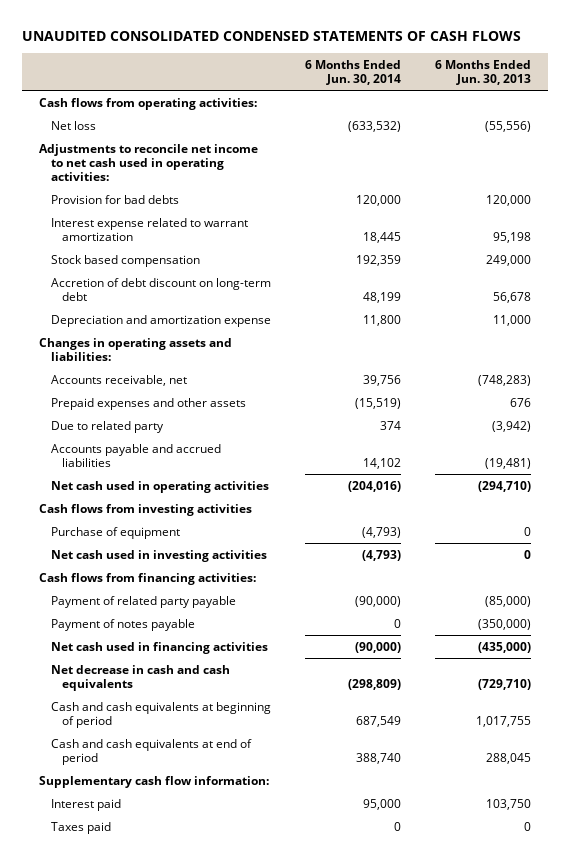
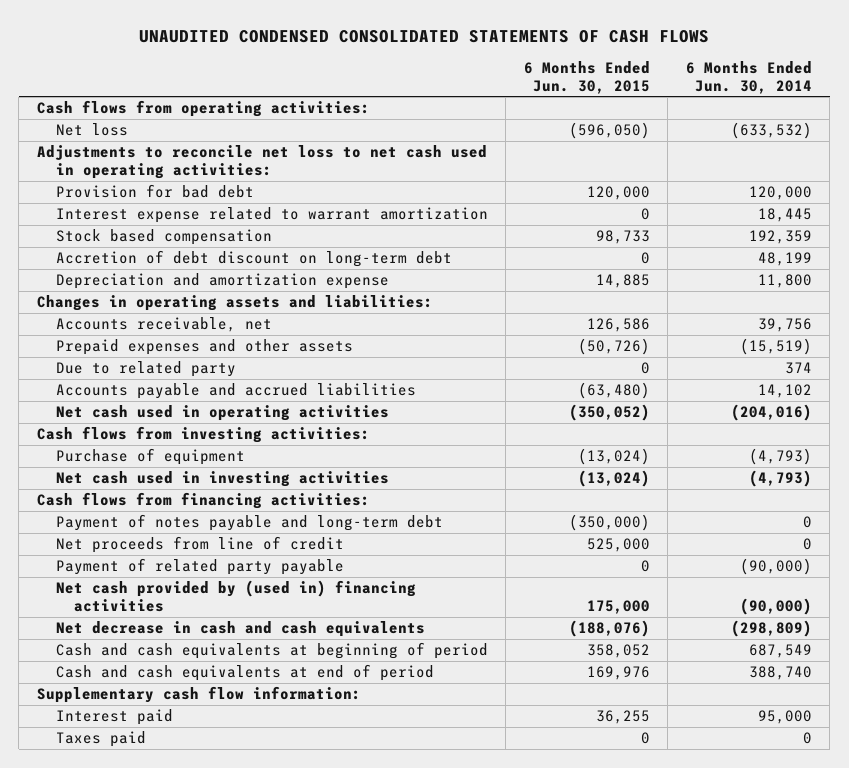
- UNAUDITED CONSOLIDATED CONDENSED STATEMENTS OF CASH FLOWS
+ UNAUDITED CONDENSED CONSOLIDATED STATEMENTS OF CASH FLOWS
- | 6 Months Ended Jun. 30, 2014 | 6 Months Ended Jun. 30, 2013
+ | 6 Months Ended Jun. 30, 2015 | 6 Months Ended Jun. 30, 2014
- Adjustments to reconcile net income to net cash used in operating activities:
- Provision for bad debts | 120,000 | 120,000
+ Adjustments to reconcile net loss to net cash used in operating activities:
+ Provision for bad debt | 120,000 | 120,000
- Cash flows from investing activities
+ Cash flows from investing activities:
+ Payment of notes payable and long-term debt | (350,000) | 0
+ Net proceeds from line of credit | 525,000 | 0
- Payment of notes payable | 0 | (350,000)
- Net cash used in financing activities | (90,000) | (435,000)
+ Net cash provided by (used in) financing activities | 175,000 | (90,000)

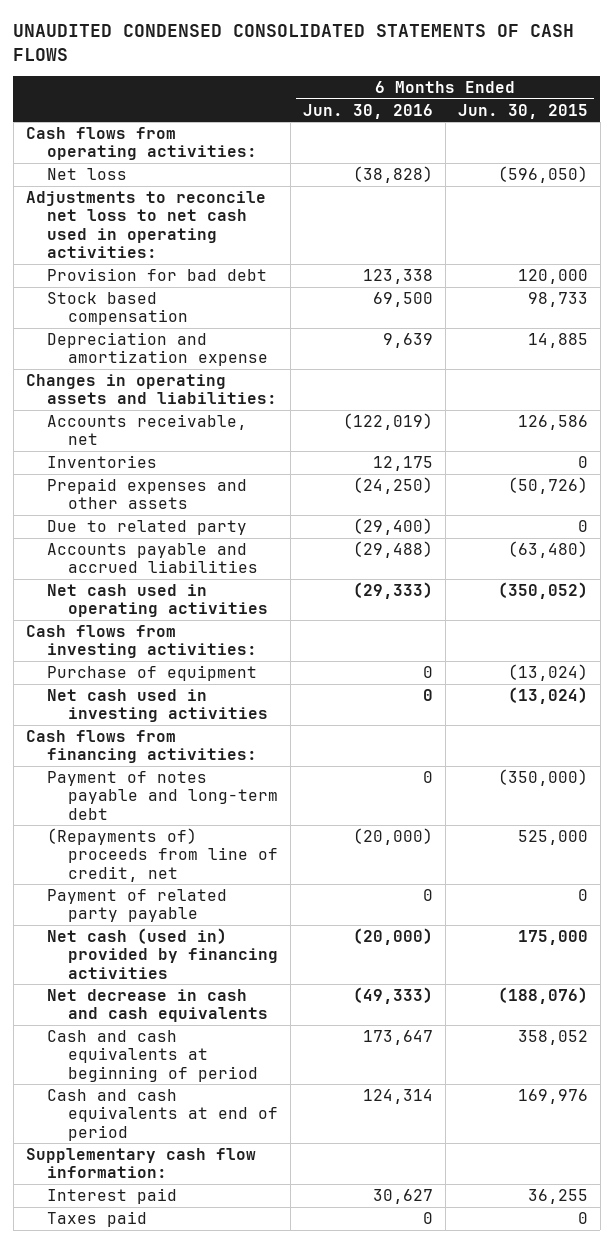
- | 6 Months Ended Jun. 30, 2015 | 6 Months Ended Jun. 30, 2014
+ | 6 Months Ended Jun. 30, 2016 | 6 Months Ended Jun. 30, 2015
- Interest expense related to warrant amortization | 0 | 18,445
- Accretion of debt discount on long-term debt | 0 | 48,199
+ Inventories | 12,175 | 0
- Net proceeds from line of credit | 525,000 | 0
+ (Repayments of) proceeds from line of credit, net | (20,000) | 525,000
- Net cash provided by (used in) financing activities | 175,000 | (90,000)
+ Net cash (used in) provided by financing activities | (20,000) | 175,000

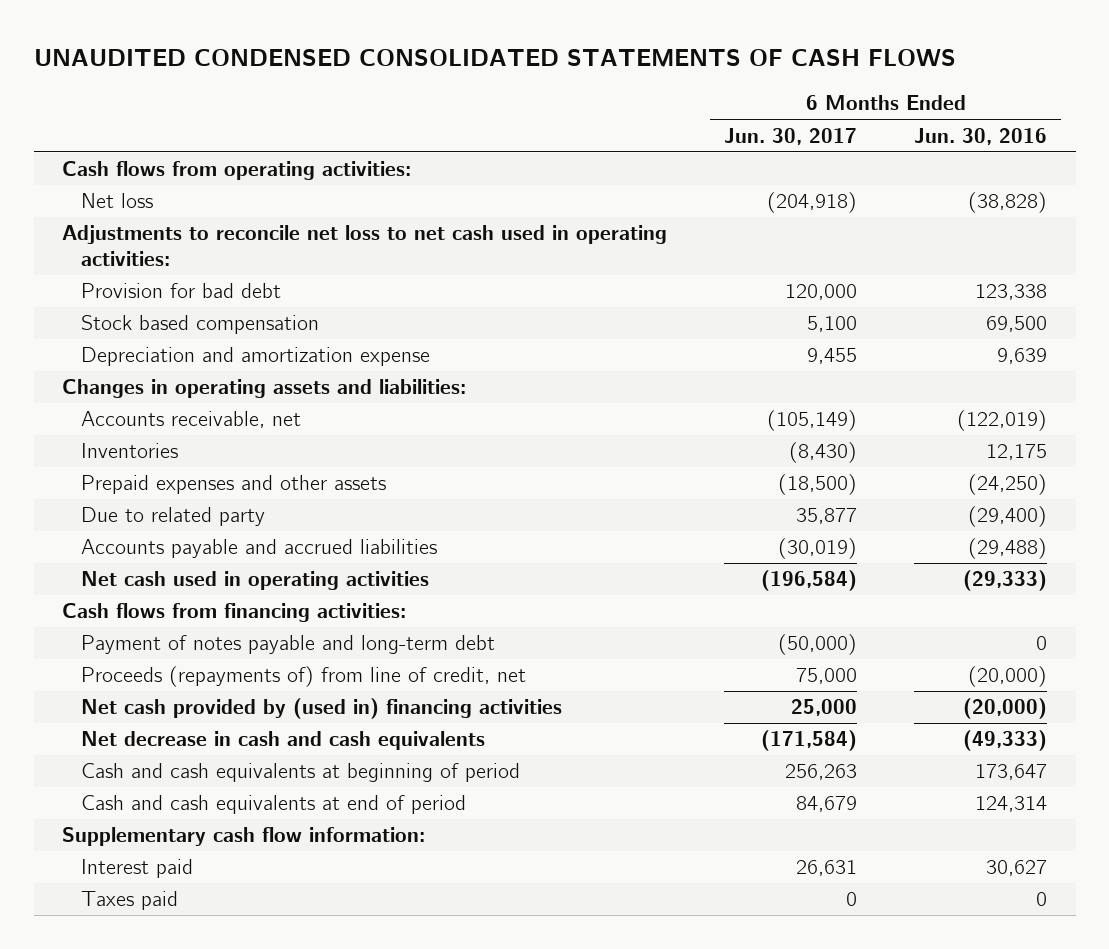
- | 6 Months Ended Jun. 30, 2016 | 6 Months Ended Jun. 30, 2015
+ | 6 Months Ended Jun. 30, 2017 | 6 Months Ended Jun. 30, 2016
- Cash flows from investing activities:
- Purchase of equipment | 0 | (13,024)
- Net cash used in investing activities | 0 | (13,024)
- (Repayments of) proceeds from line of credit, net | (20,000) | 525,000
- Payment of related party payable | 0 | 0
- Net cash (used in) provided by financing activities | (20,000) | 175,000
+ Proceeds (repayments of) from line of credit, net | 75,000 | (20,000)
+ Net cash provided by (used in) financing activities | 25,000 | (20,000)

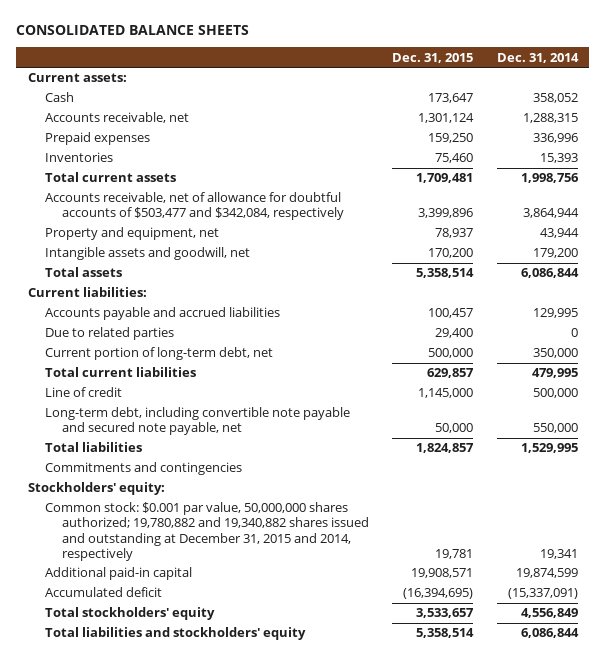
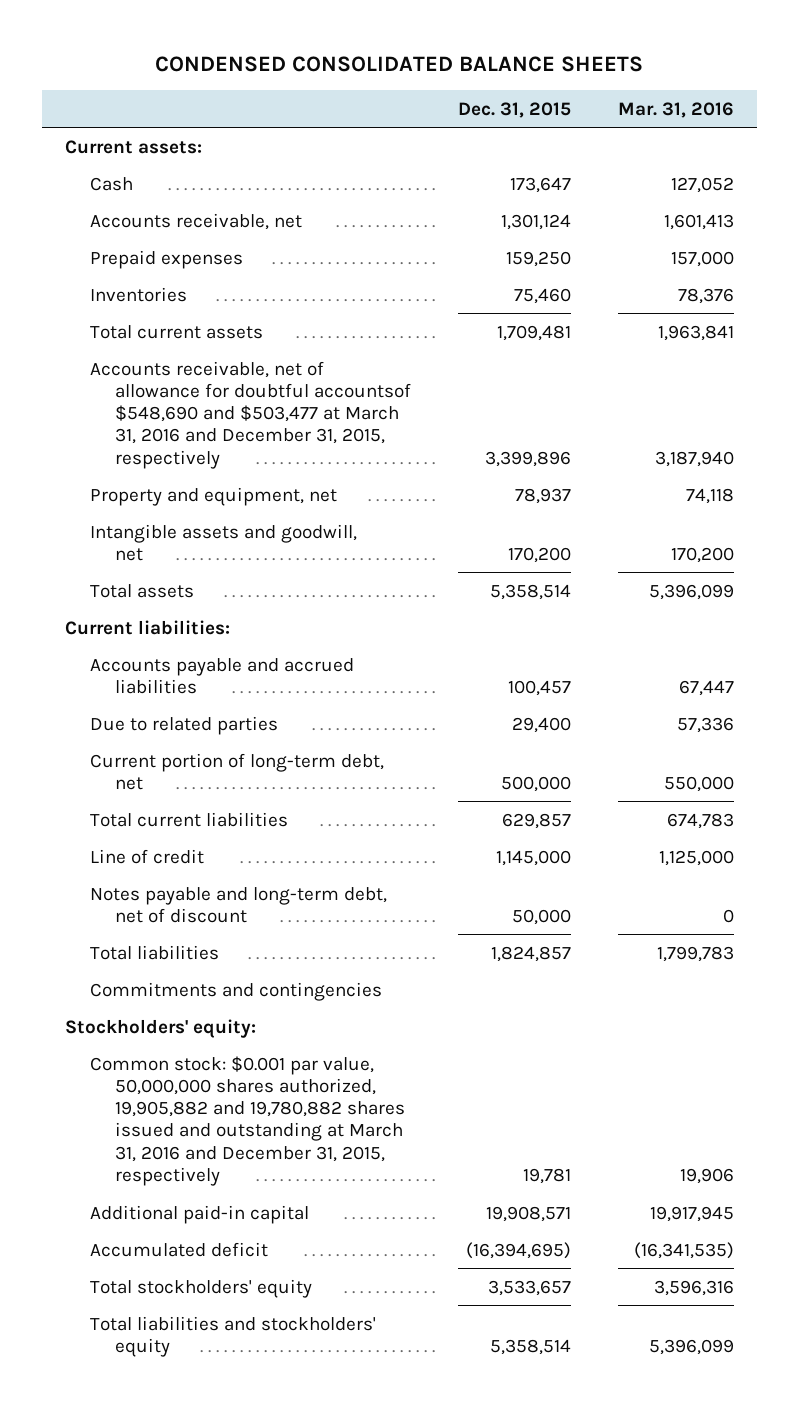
- CONSOLIDATED BALANCE SHEETS
+ CONDENSED CONSOLIDATED BALANCE SHEETS
- | Dec. 31, 2015 | Dec. 31, 2014
+ | Dec. 31, 2015 | Mar. 31, 2016
- Accounts receivable, net of allowance for doubtful accounts of $503,477 and $342,084, respectively | 3,399,896 | 3,864,944
+ Accounts receivable, net of allowance for doubtful accountsof $548,690 and $503,477 at March 31, 2016 and December 31, 2015, respectively | 3,399,896 | 3,187,940
- Long-term debt, including convertible note payable and secured note payable, net | 50,000 | 550,000
+ Notes payable and long-term debt, net of discount | 50,000 | 0
- Common stock: $0.001 par value, 50,000,000 shares authorized; 19,780,882 and 19,340,882 shares issued and outstanding at December 31, 2015 and 2014, respectively | 19,781 | 19,341
+ Common stock: $0.001 par value, 50,000,000 shares authorized, 19,905,882 and 19,780,882 shares issued and outstanding at March 31, 2016 and December 31, 2015, respectively | 19,781 | 19,906

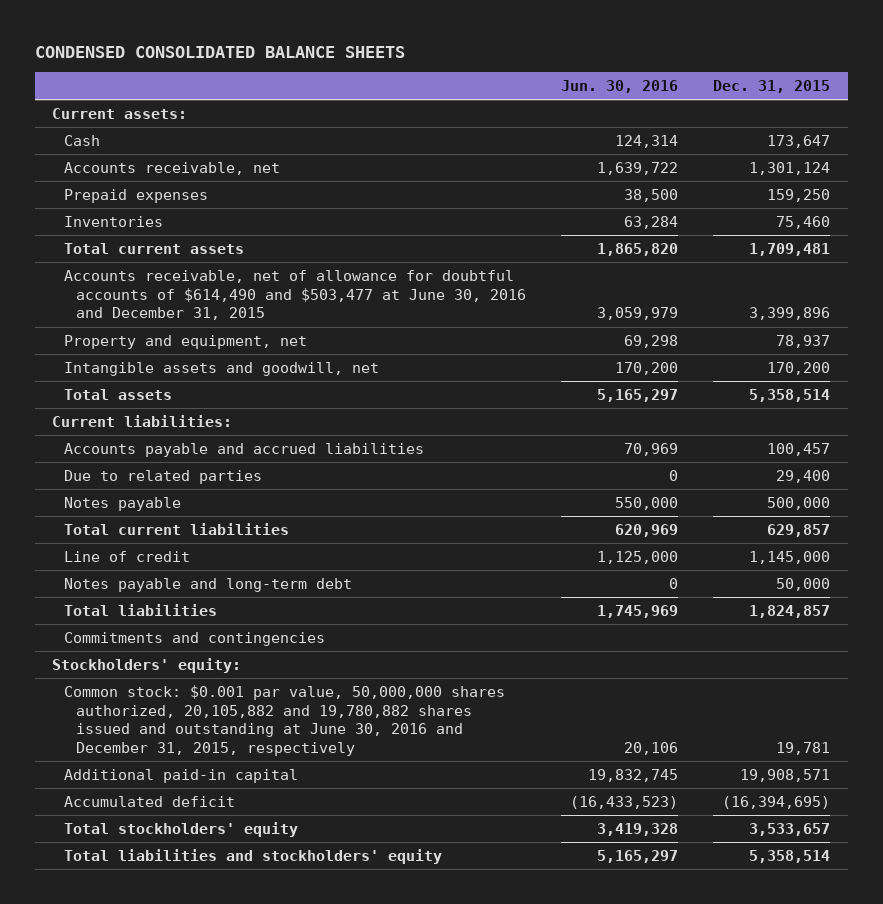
- | Dec. 31, 2015 | Mar. 31, 2016
+ | Jun. 30, 2016 | Dec. 31, 2015
- Accounts receivable, net of allowance for doubtful accountsof $548,690 and $503,477 at March 31, 2016 and December 31, 2015, respectively | 3,399,896 | 3,187,940
+ Accounts receivable, net of allowance for doubtful accounts of $614,490 and $503,477 at June 30, 2016 and December 31, 2015 | 3,059,979 | 3,399,896
- Current portion of long-term debt, net | 500,000 | 550,000
+ Notes payable | 550,000 | 500,000
- Notes payable and long-term debt, net of discount | 50,000 | 0
+ Notes payable and long-term debt | 0 | 50,000
- Common stock: $0.001 par value, 50,000,000 shares authorized, 19,905,882 and 19,780,882 shares issued and outstanding at March 31, 2016 and December 31, 2015, respectively | 19,781 | 19,906
+ Common stock: $0.001 par value, 50,000,000 shares authorized, 20,105,882 and 19,780,882 shares issued and outstanding at June 30, 2016 and December 31, 2015, respectively | 20,106 | 19,781

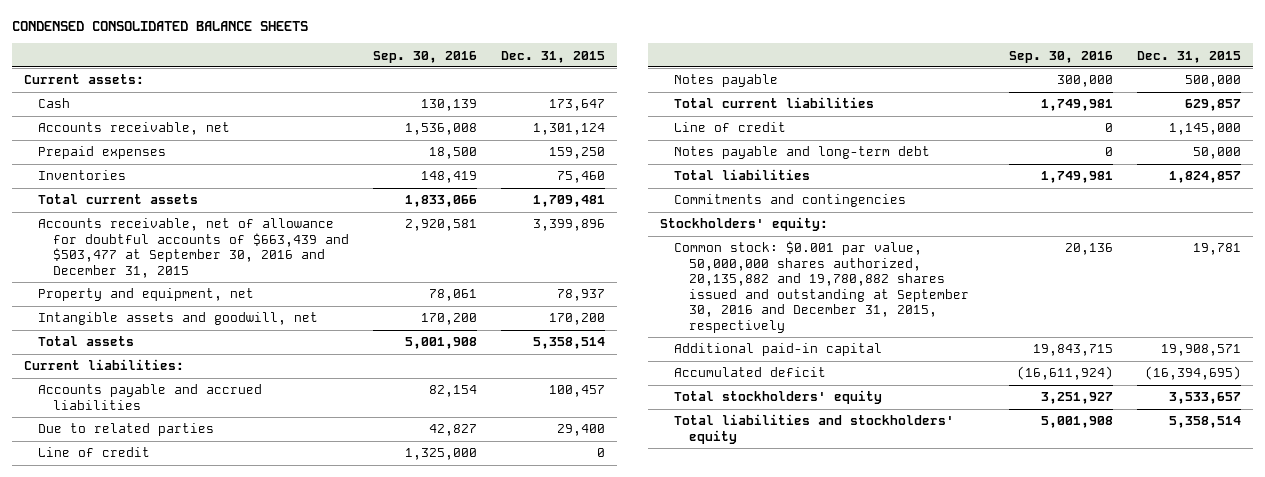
- | Jun. 30, 2016 | Dec. 31, 2015
+ | Sep. 30, 2016 | Dec. 31, 2015
- Accounts receivable, net of allowance for doubtful accounts of $614,490 and $503,477 at June 30, 2016 and December 31, 2015 | 3,059,979 | 3,399,896
+ Accounts receivable, net of allowance for doubtful accounts of $663,439 and $503,477 at September 30, 2016 and December 31, 2015 | 2,920,581 | 3,399,896
+ Line of credit | 1,325,000 | 0
- Common stock: $0.001 par value, 50,000,000 shares authorized, 20,105,882 and 19,780,882 shares issued and outstanding at June 30, 2016 and December 31, 2015, respectively | 20,106 | 19,781
+ Common stock: $0.001 par value, 50,000,000 shares authorized, 20,135,882 and 19,780,882 shares issued and outstanding at September 30, 2016 and December 31, 2015, respectively | 20,136 | 19,781

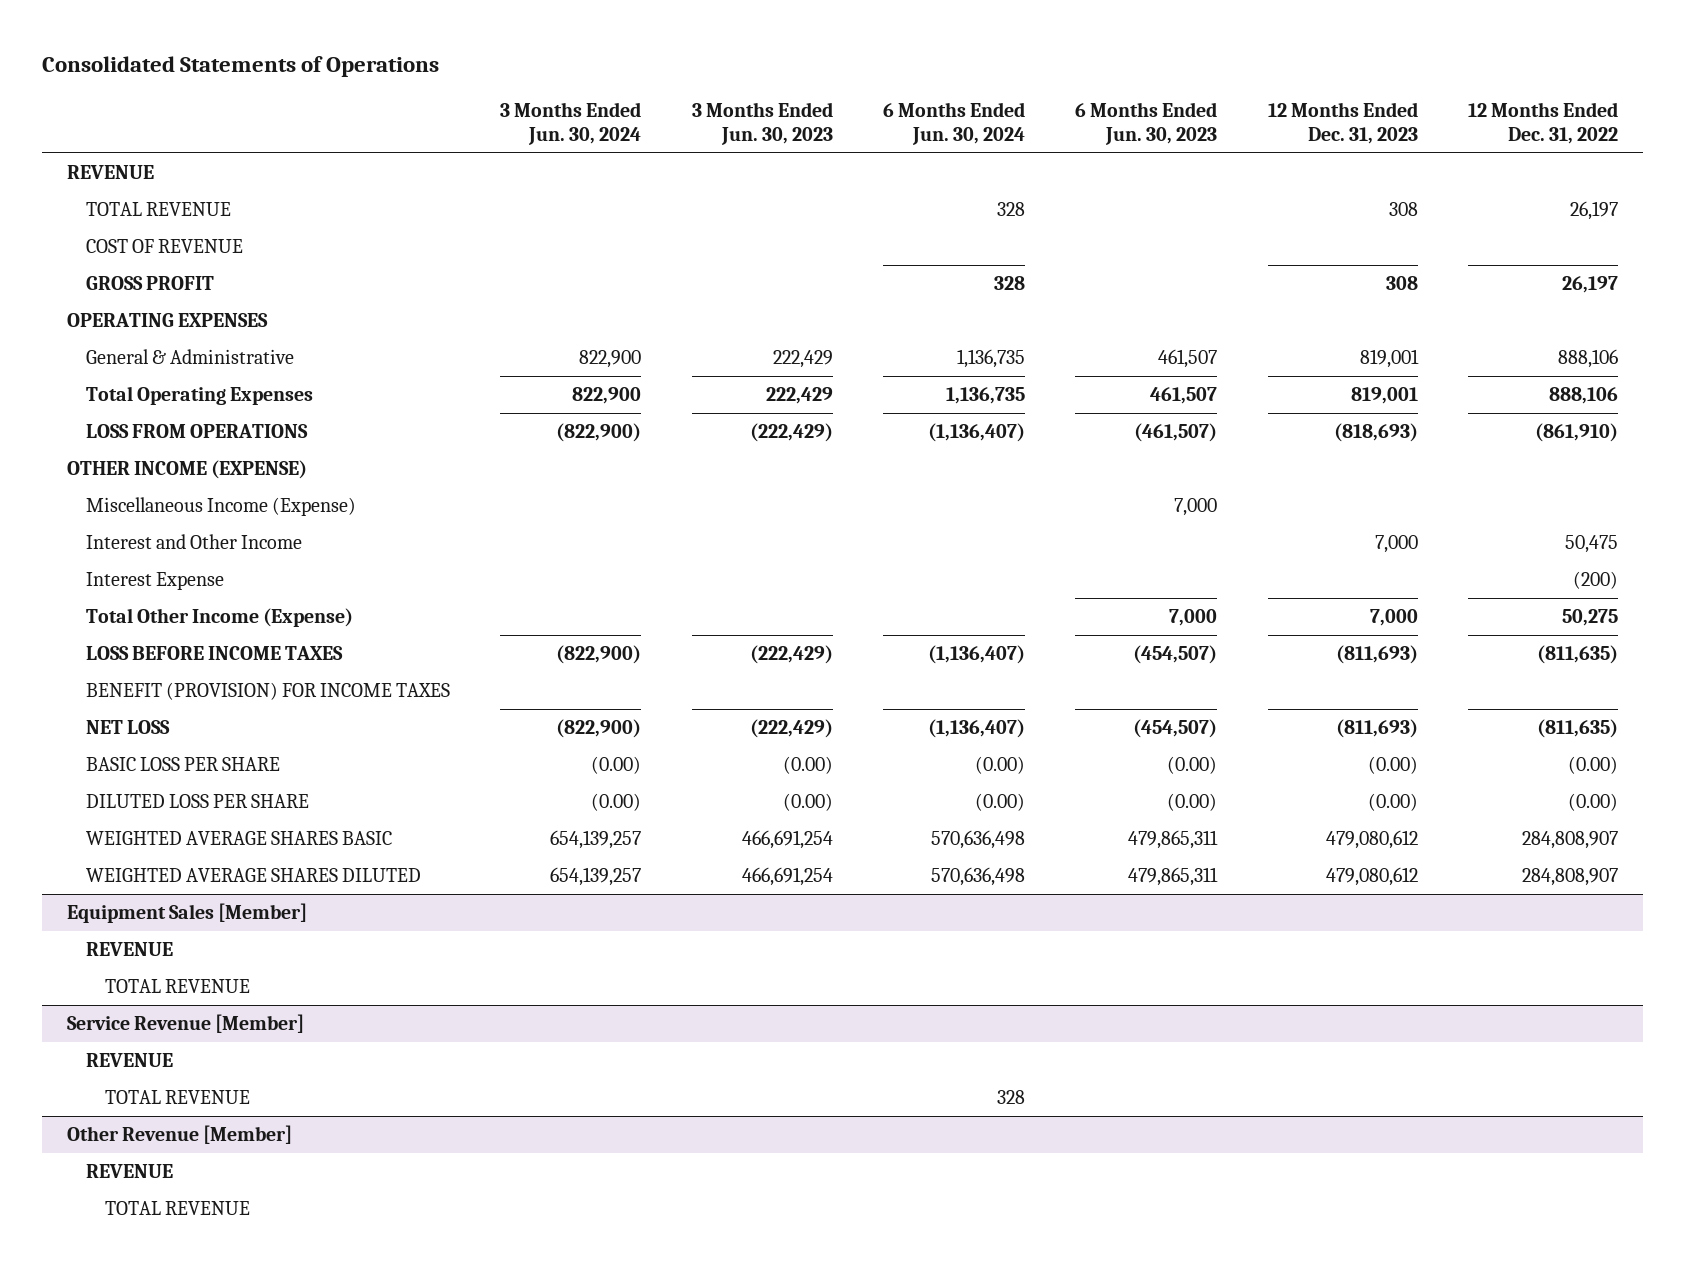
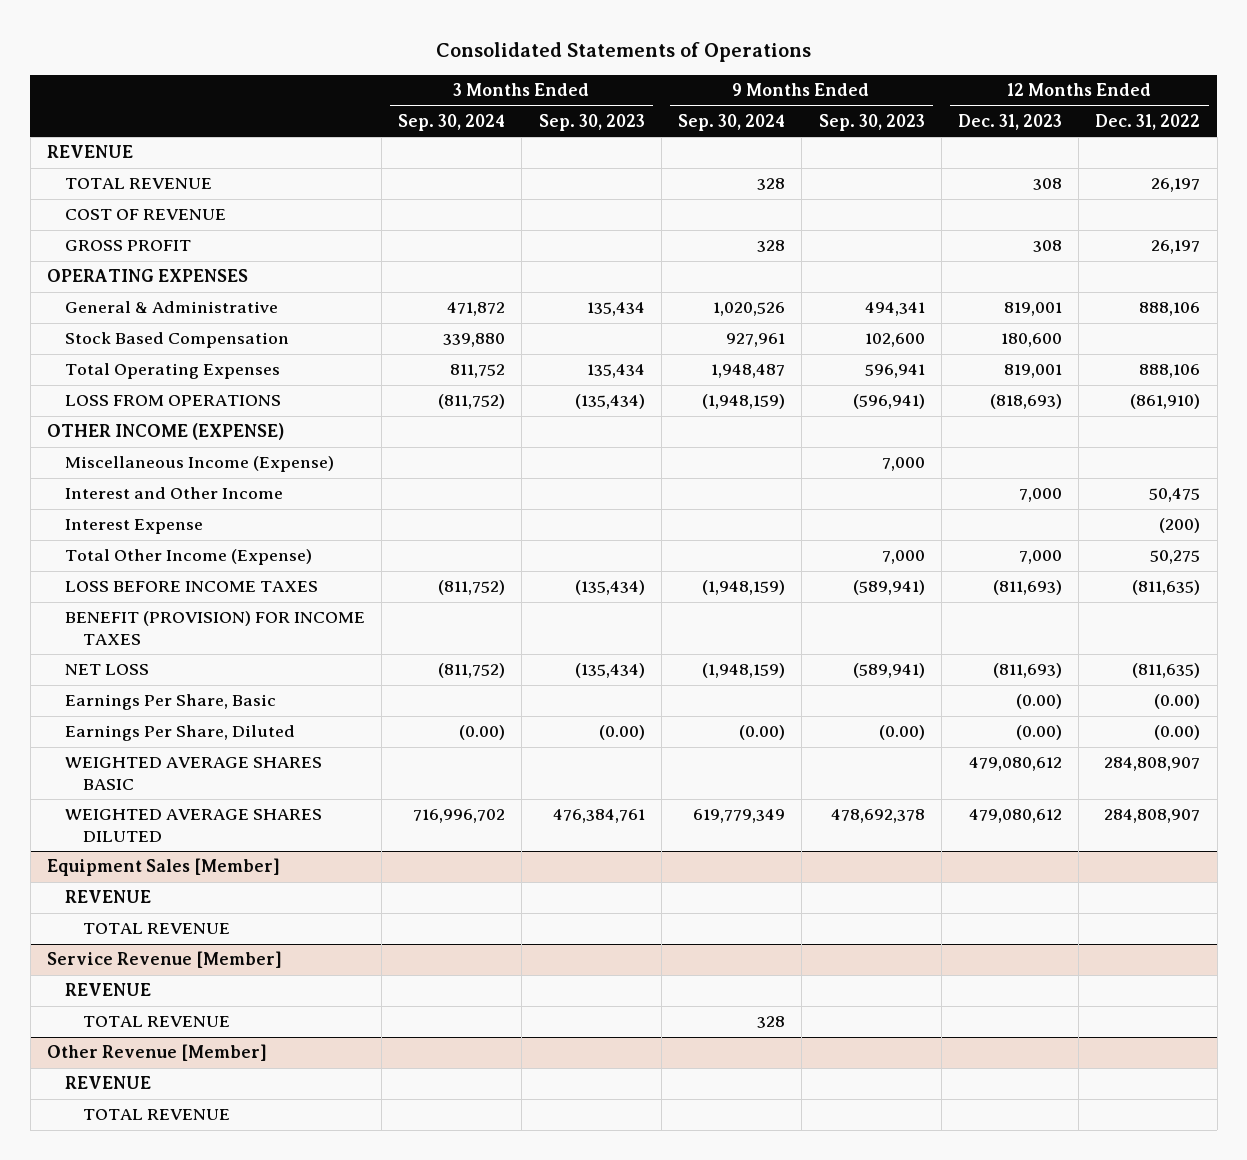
- | 3 Months Ended Jun. 30, 2024 | 3 Months Ended Jun. 30, 2023 | 6 Months Ended Jun. 30, 2024 | 6 Months Ended Jun. 30, 2023 | 12 Months Ended Dec. 31, 2023 | 12 Months Ended Dec. 31, 2022
+ | 3 Months Ended Sep. 30, 2024 | 3 Months Ended Sep. 30, 2023 | 9 Months Ended Sep. 30, 2024 | 9 Months Ended Sep. 30, 2023 | 12 Months Ended Dec. 31, 2023 | 12 Months Ended Dec. 31, 2022
+ Stock Based Compensation | 339,880 | | 927,961 | 102,600 | 180,600 |
- BASIC LOSS PER SHARE | (0.00) | (0.00) | (0.00) | (0.00) | (0.00) | (0.00)
- DILUTED LOSS PER SHARE | (0.00) | (0.00) | (0.00) | (0.00) | (0.00) | (0.00)
+ Earnings Per Share, Basic | | | | | (0.00) | (0.00)
+ Earnings Per Share, Diluted | (0.00) | (0.00) | (0.00) | (0.00) | (0.00) | (0.00)

